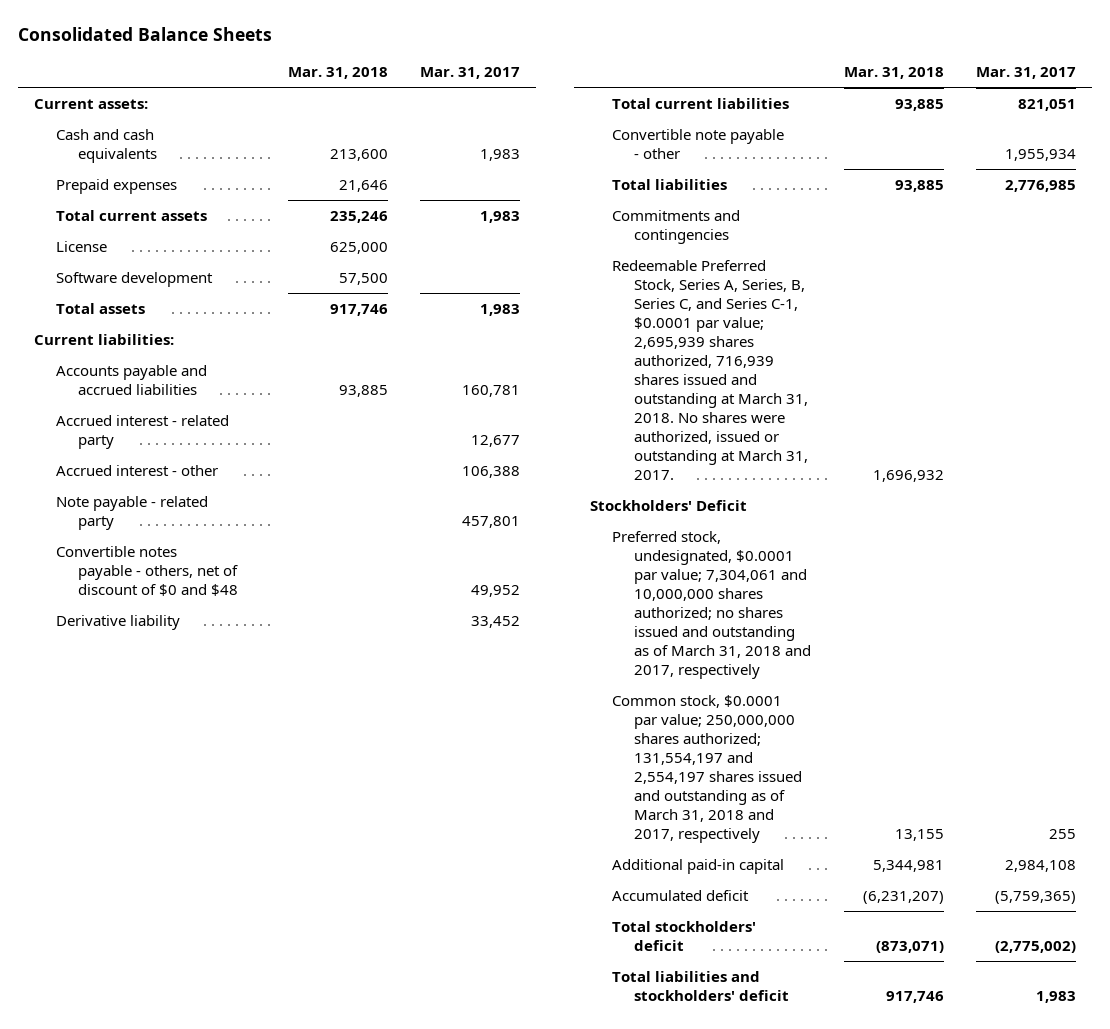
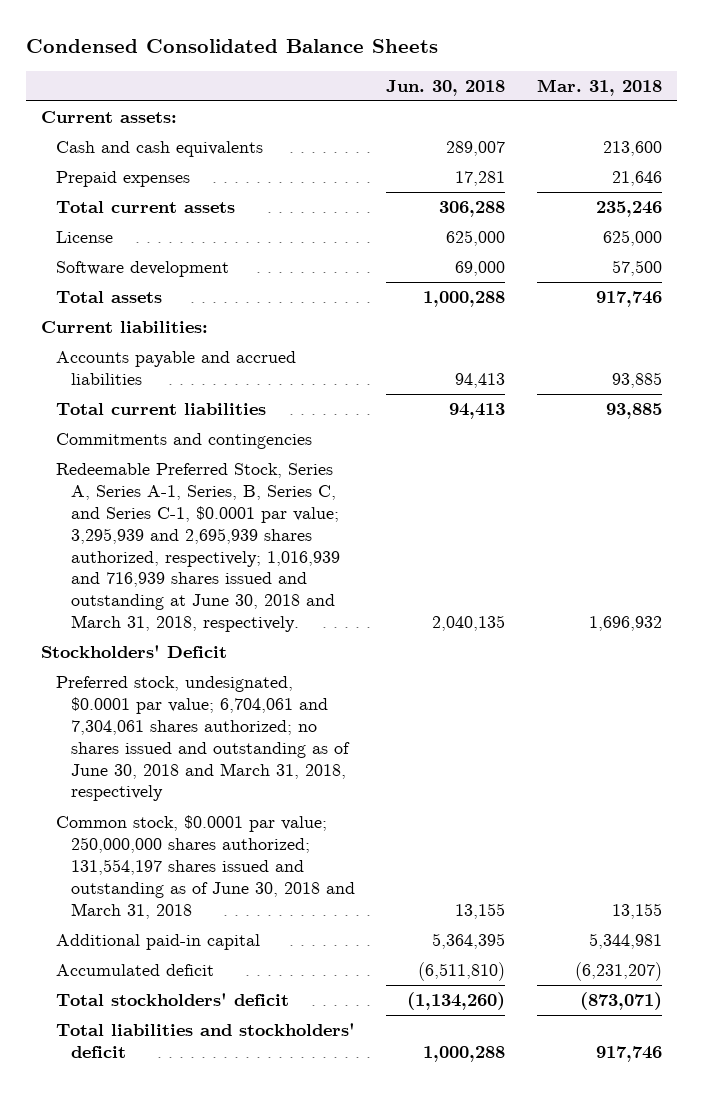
- Consolidated Balance Sheets
+ Condensed Consolidated Balance Sheets
- | Mar. 31, 2018 | Mar. 31, 2017
+ | Jun. 30, 2018 | Mar. 31, 2018
- Accrued interest - related party | | 12,677
- Accrued interest - other | | 106,388
- Note payable - related party | | 457,801
- Convertible notes payable - others, net of discount of $0 and $48 | | 49,952
- Derivative liability | | 33,452
- Convertible note payable - other | | 1,955,934
- Total liabilities | 93,885 | 2,776,985
- Redeemable Preferred Stock, Series A, Series, B, Series C, and Series C-1, $0.0001 par value; 2,695,939 shares authorized, 716,939 shares issued and outstanding at March 31, 2018. No shares were authorized, issued or outstanding at March 31, 2017. | 1,696,932 |
+ Redeemable Preferred Stock, Series A, Series A-1, Series, B, Series C, and Series C-1, $0.0001 par value; 3,295,939 and 2,695,939 shares authorized, respectively; 1,016,939 and 716,939 shares issued and outstanding at June 30, 2018 and March 31, 2018, respectively. | 2,040,135 | 1,696,932
- Preferred stock, undesignated, $0.0001 par value; 7,304,061 and 10,000,000 shares authorized; no shares issued and outstanding as of March 31, 2018 and 2017, respectively
- Common stock, $0.0001 par value; 250,000,000 shares authorized; 131,554,197 and 2,554,197 shares issued and outstanding as of March 31, 2018 and 2017, respectively | 13,155 | 255
+ Preferred stock, undesignated, $0.0001 par value; 6,704,061 and 7,304,061 shares authorized; no shares issued and outstanding as of June 30, 2018 and March 31, 2018, respectively
+ Common stock, $0.0001 par value; 250,000,000 shares authorized; 131,554,197 shares issued and outstanding as of June 30, 2018 and March 31, 2018 | 13,155 | 13,155

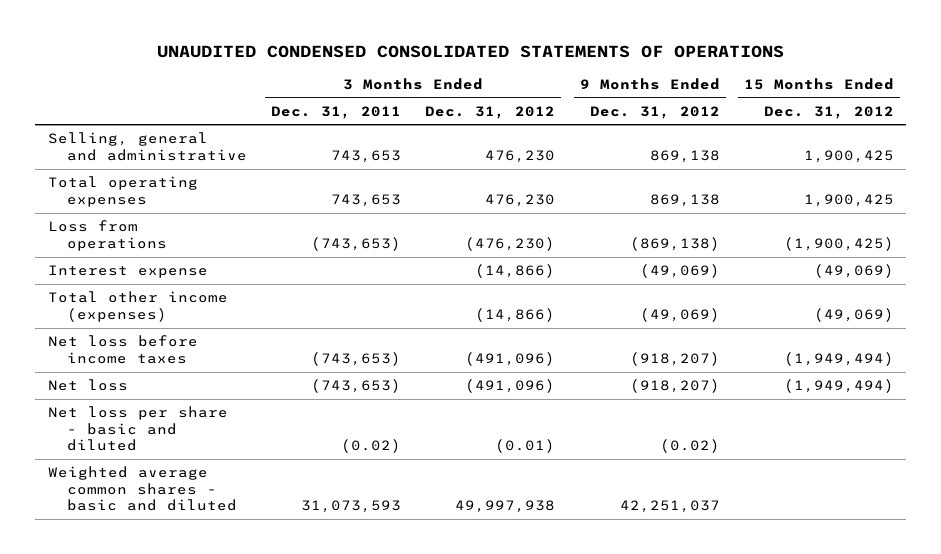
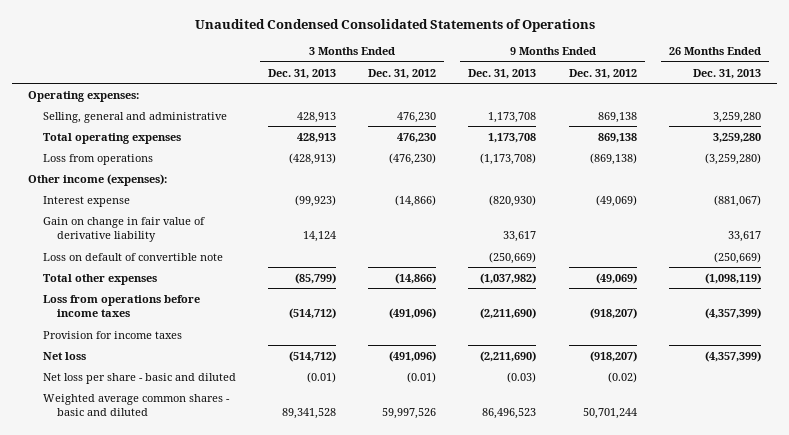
- UNAUDITED CONDENSED CONSOLIDATED STATEMENTS OF OPERATIONS
+ Unaudited Condensed Consolidated Statements of Operations
- | 3 Months Ended Dec. 31, 2011 | 3 Months Ended Dec. 31, 2012 | 9 Months Ended Dec. 31, 2012 | 15 Months Ended Dec. 31, 2012
+ | 3 Months Ended Dec. 31, 2013 | 3 Months Ended Dec. 31, 2012 | 9 Months Ended Dec. 31, 2013 | 9 Months Ended Dec. 31, 2012 | 26 Months Ended Dec. 31, 2013
+ Operating expenses:
+ Other income (expenses):
- Total other income (expenses) | | (14,866) | (49,069) | (49,069)
- Net loss before income taxes | (743,653) | (491,096) | (918,207) | (1,949,494)
+ Gain on change in fair value of derivative liability | 14,124 | | 33,617 | | 33,617
+ Loss on default of convertible note | | | (250,669) | | (250,669)
+ Total other expenses | (85,799) | (14,866) | (1,037,982) | (49,069) | (1,098,119)
+ Loss from operations before income taxes | (514,712) | (491,096) | (2,211,690) | (918,207) | (4,357,399)
+ Provision for income taxes
- Weighted average common shares - basic and diluted | 31,073,593 | 49,997,938 | 42,251,037 |
+ Weighted average common shares - basic and diluted | 89,341,528 | 59,997,526 | 86,496,523 | 50,701,244 |

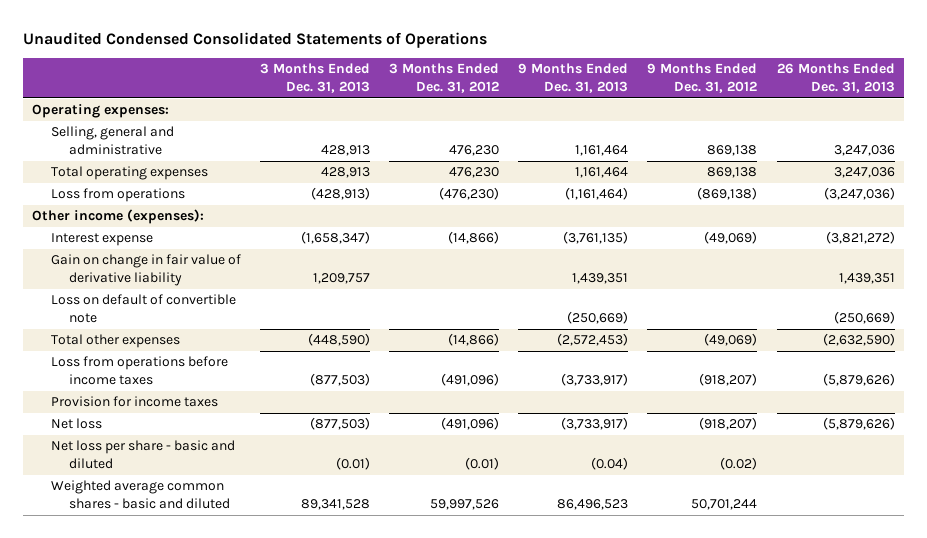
- Selling, general and administrative | 428,913 | 476,230 | 1,173,708 | 869,138 | 3,259,280
- Total operating expenses | 428,913 | 476,230 | 1,173,708 | 869,138 | 3,259,280
- Loss from operations | (428,913) | (476,230) | (1,173,708) | (869,138) | (3,259,280)
+ Selling, general and administrative | 428,913 | 476,230 | 1,161,464 | 869,138 | 3,247,036
+ Total operating expenses | 428,913 | 476,230 | 1,161,464 | 869,138 | 3,247,036
+ Loss from operations | (428,913) | (476,230) | (1,161,464) | (869,138) | (3,247,036)
- Interest expense | (99,923) | (14,866) | (820,930) | (49,069) | (881,067)
- Gain on change in fair value of derivative liability | 14,124 | | 33,617 | | 33,617
+ Interest expense | (1,658,347) | (14,866) | (3,761,135) | (49,069) | (3,821,272)
+ Gain on change in fair value of derivative liability | 1,209,757 | | 1,439,351 | | 1,439,351
- Total other expenses | (85,799) | (14,866) | (1,037,982) | (49,069) | (1,098,119)
- Loss from operations before income taxes | (514,712) | (491,096) | (2,211,690) | (918,207) | (4,357,399)
+ Total other expenses | (448,590) | (14,866) | (2,572,453) | (49,069) | (2,632,590)
+ Loss from operations before income taxes | (877,503) | (491,096) | (3,733,917) | (918,207) | (5,879,626)
- Net loss | (514,712) | (491,096) | (2,211,690) | (918,207) | (4,357,399)
- Net loss per share - basic and diluted | (0.01) | (0.01) | (0.03) | (0.02) |
+ Net loss | (877,503) | (491,096) | (3,733,917) | (918,207) | (5,879,626)
+ Net loss per share - basic and diluted | (0.01) | (0.01) | (0.04) | (0.02) |

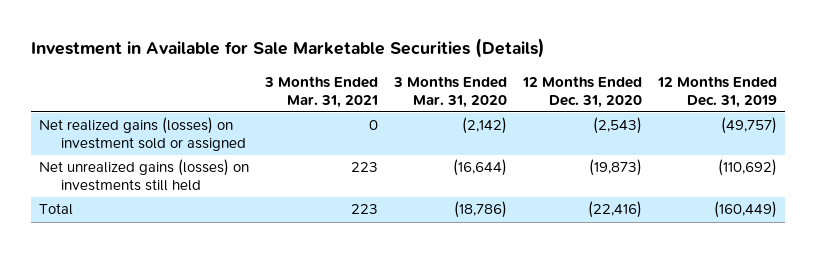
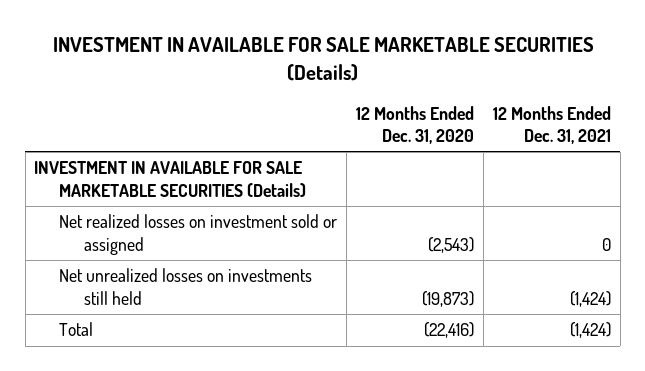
- Investment in Available for Sale Marketable Securities (Details)
+ INVESTMENT IN AVAILABLE FOR SALE MARKETABLE SECURITIES (Details)
- | 3 Months Ended Mar. 31, 2021 | 3 Months Ended Mar. 31, 2020 | 12 Months Ended Dec. 31, 2020 | 12 Months Ended Dec. 31, 2019
+ | 12 Months Ended Dec. 31, 2020 | 12 Months Ended Dec. 31, 2021
- Net realized gains (losses) on investment sold or assigned | 0 | (2,142) | (2,543) | (49,757)
- Net unrealized gains (losses) on investments still held | 223 | (16,644) | (19,873) | (110,692)
+ INVESTMENT IN AVAILABLE FOR SALE MARKETABLE SECURITIES (Details)
+ Net realized losses on investment sold or assigned | (2,543) | 0
+ Net unrealized losses on investments still held | (19,873) | (1,424)

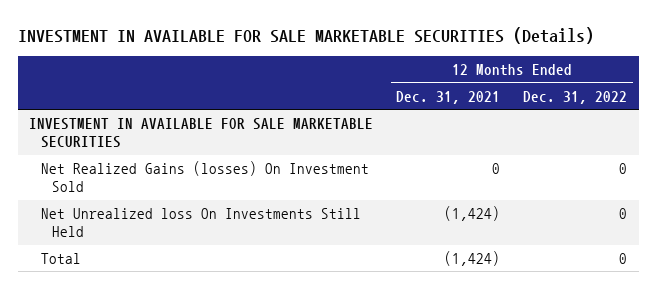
- | 12 Months Ended Dec. 31, 2020 | 12 Months Ended Dec. 31, 2021
+ | 12 Months Ended Dec. 31, 2021 | 12 Months Ended Dec. 31, 2022
- INVESTMENT IN AVAILABLE FOR SALE MARKETABLE SECURITIES (Details)
- Net realized losses on investment sold or assigned | (2,543) | 0
- Net unrealized losses on investments still held | (19,873) | (1,424)
+ INVESTMENT IN AVAILABLE FOR SALE MARKETABLE SECURITIES
+ Net Realized Gains (losses) On Investment Sold | 0 | 0
+ Net Unrealized loss On Investments Still Held | (1,424) | 0

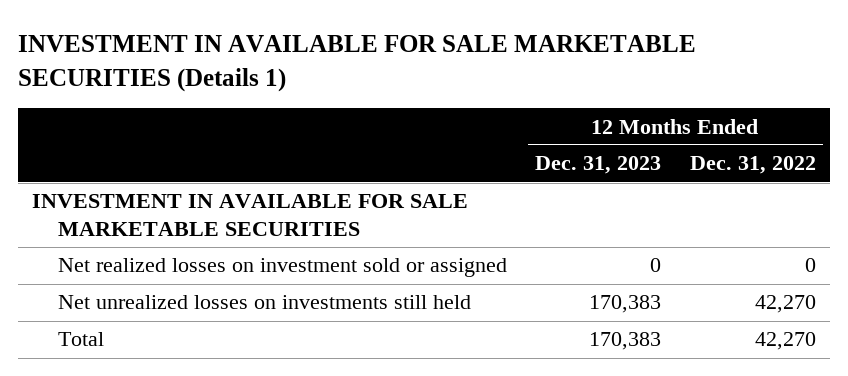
- INVESTMENT IN AVAILABLE FOR SALE MARKETABLE SECURITIES (Details)
+ INVESTMENT IN AVAILABLE FOR SALE MARKETABLE SECURITIES (Details 1)
- | 12 Months Ended Dec. 31, 2021 | 12 Months Ended Dec. 31, 2022
+ | 12 Months Ended Dec. 31, 2023 | 12 Months Ended Dec. 31, 2022
- Net Realized Gains (losses) On Investment Sold | 0 | 0
- Net Unrealized loss On Investments Still Held | (1,424) | 0
- Total | (1,424) | 0
+ Net realized losses on investment sold or assigned | 0 | 0
+ Net unrealized losses on investments still held | 170,383 | 42,270
+ Total | 170,383 | 42,270

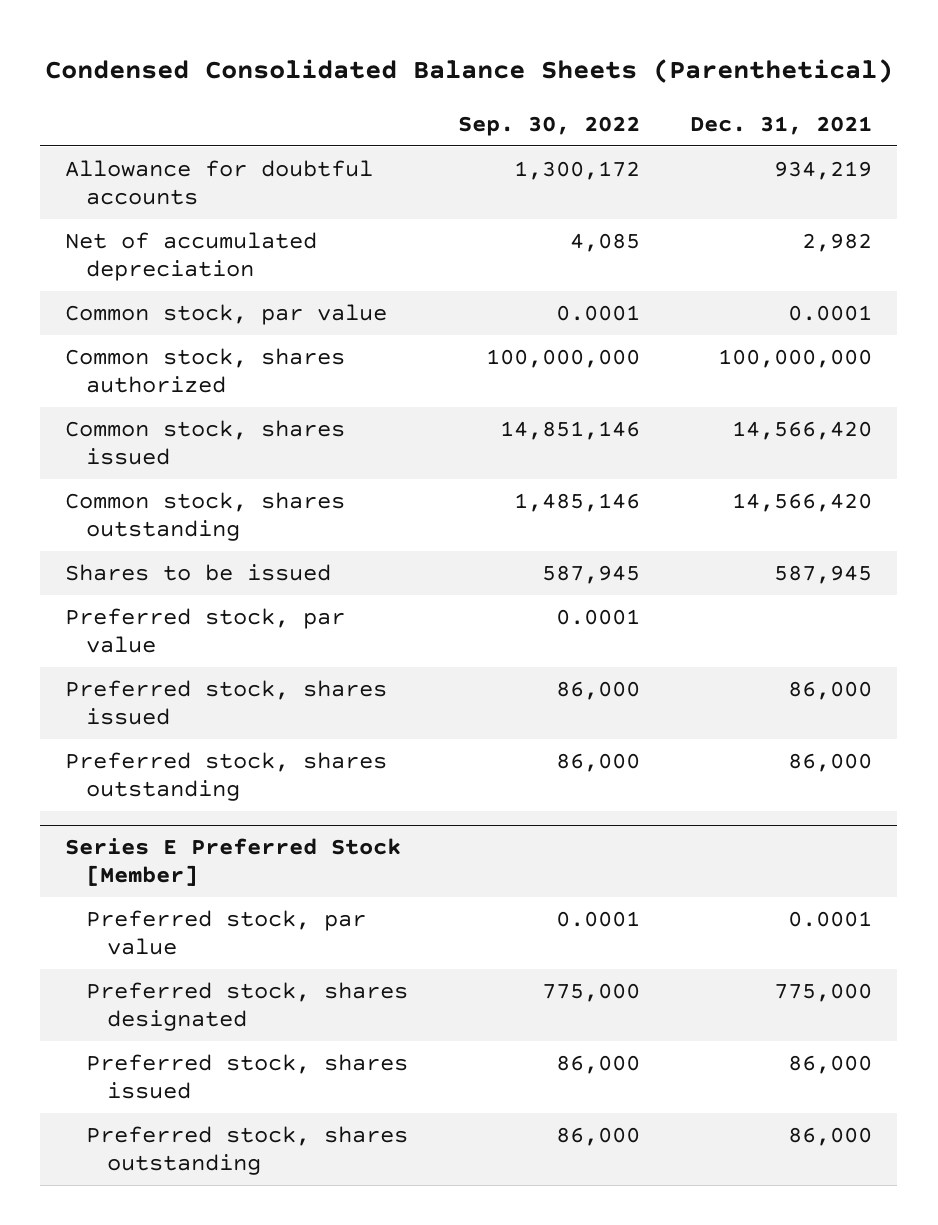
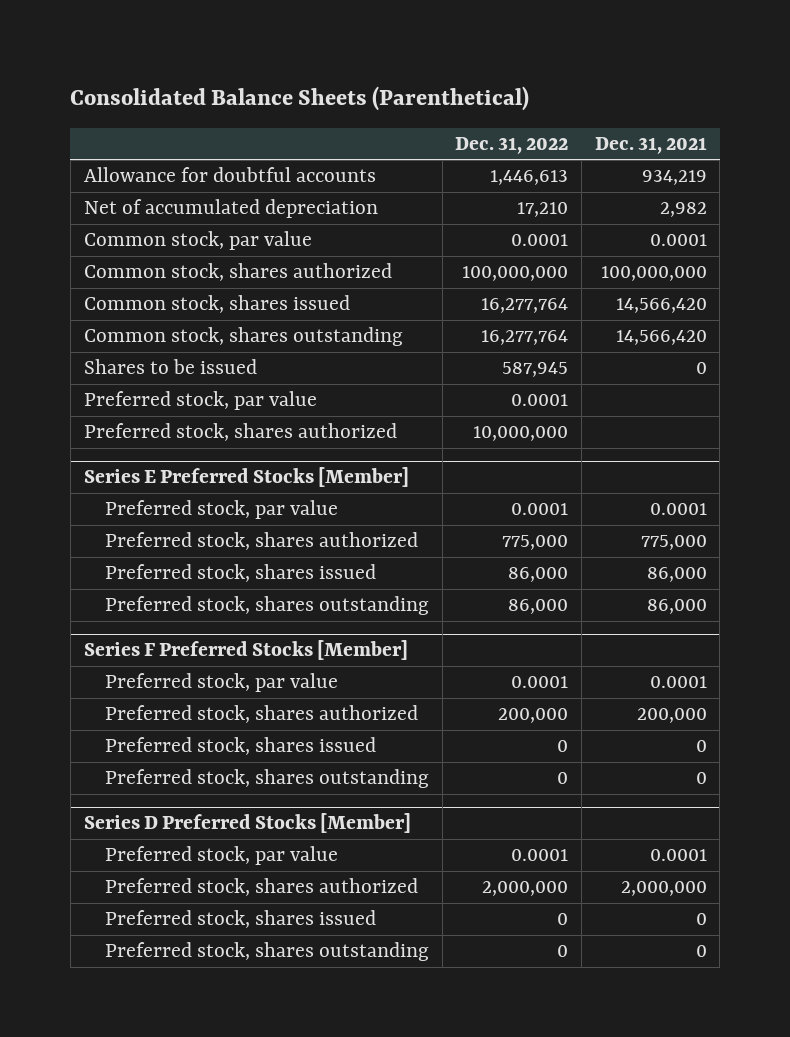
- Condensed Consolidated Balance Sheets (Parenthetical)
+ Consolidated Balance Sheets (Parenthetical)
- | Sep. 30, 2022 | Dec. 31, 2021
+ | Dec. 31, 2022 | Dec. 31, 2021
- Shares to be issued | 587,945 | 587,945
+ Shares to be issued | 587,945 | 0
- Preferred stock, shares issued | 86,000 | 86,000
- Preferred stock, shares outstanding | 86,000 | 86,000
- Series E Preferred Stock [Member]
+ Preferred stock, shares authorized | 10,000,000 |
+ Series E Preferred Stocks [Member]
- Preferred stock, shares designated | 775,000 | 775,000
+ Preferred stock, shares authorized | 775,000 | 775,000
+ Series F Preferred Stocks [Member]
+ Preferred stock, par value | 0.0001 | 0.0001
+ Preferred stock, shares authorized | 200,000 | 200,000
+ Preferred stock, shares issued | 0 | 0
+ Preferred stock, shares outstanding | 0 | 0
+ Series D Preferred Stocks [Member]
+ Preferred stock, par value | 0.0001 | 0.0001
+ Preferred stock, shares authorized | 2,000,000 | 2,000,000
+ Preferred stock, shares issued | 0 | 0
+ Preferred stock, shares outstanding | 0 | 0

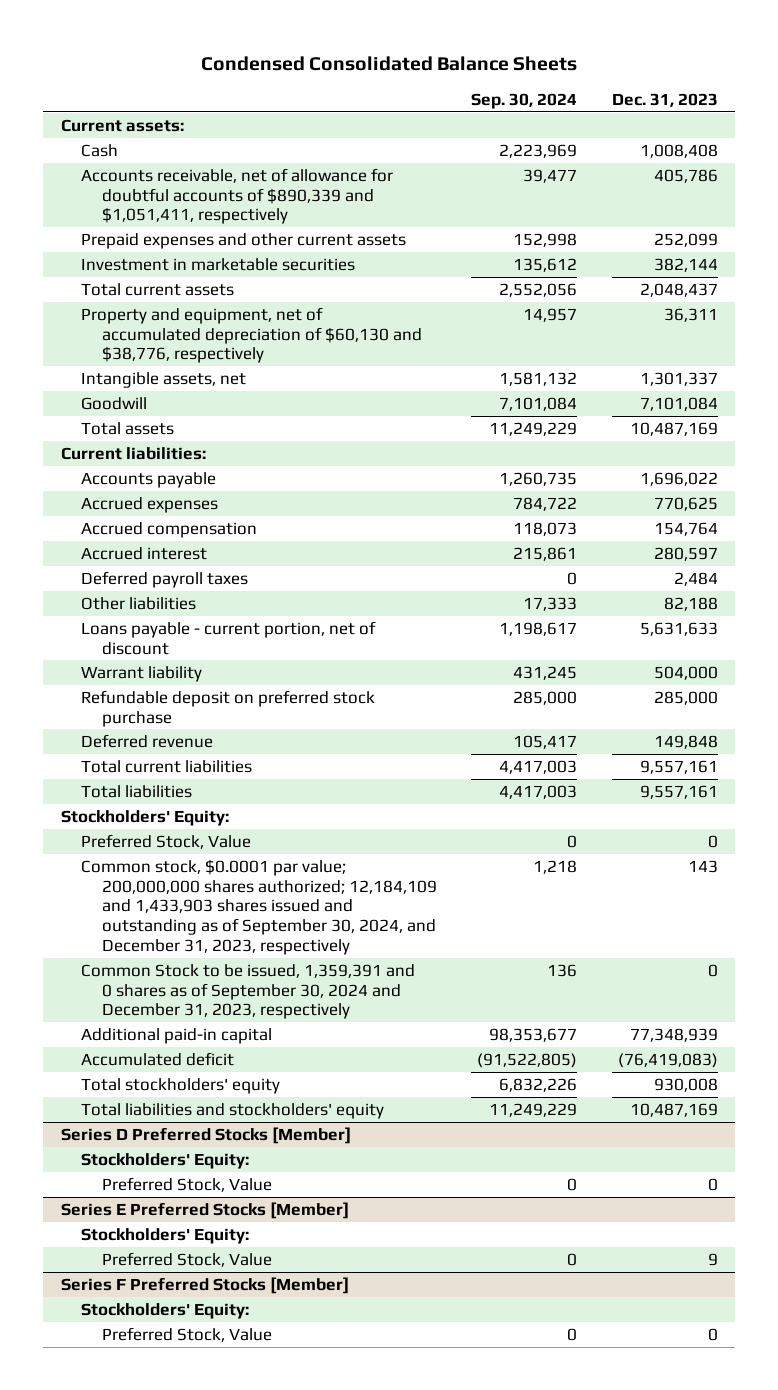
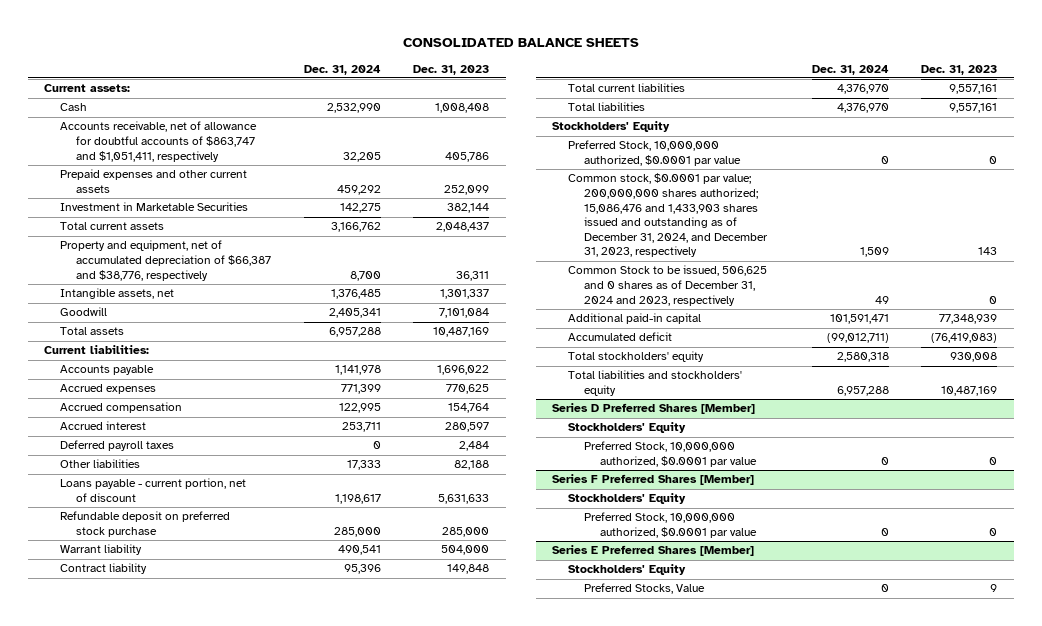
- Condensed Consolidated Balance Sheets
+ CONSOLIDATED BALANCE SHEETS
- | Sep. 30, 2024 | Dec. 31, 2023
+ | Dec. 31, 2024 | Dec. 31, 2023
- Accounts receivable, net of allowance for doubtful accounts of $890,339 and $1,051,411, respectively | 39,477 | 405,786
+ Accounts receivable, net of allowance for doubtful accounts of $863,747 and $1,051,411, respectively | 32,205 | 405,786
- Investment in marketable securities | 135,612 | 382,144
+ Investment in Marketable Securities | 142,275 | 382,144
- Property and equipment, net of accumulated depreciation of $60,130 and $38,776, respectively | 14,957 | 36,311
+ Property and equipment, net of accumulated depreciation of $66,387 and $38,776, respectively | 8,700 | 36,311
- Deferred revenue | 105,417 | 149,848
moved down: Warrant liability | 490,541 | 504,000
+ Contract liability | 95,396 | 149,848
- Stockholders' Equity:
- Preferred Stock, Value | 0 | 0
- Common stock, $0.0001 par value; 200,000,000 shares authorized; 12,184,109 and 1,433,903 shares issued and outstanding as of September 30, 2024, and December 31, 2023, respectively | 1,218 | 143
- Common Stock to be issued, 1,359,391 and 0 shares as of September 30, 2024 and December 31, 2023, respectively | 136 | 0
+ Stockholders' Equity
+ Preferred Stock, 10,000,000 authorized, $0.0001 par value | 0 | 0
+ Common stock, $0.0001 par value; 200,000,000 shares authorized; 15,086,476 and 1,433,903 shares issued and outstanding as of December 31, 2024, and December 31, 2023, respectively | 1,509 | 143
+ Common Stock to be issued, 506,625 and 0 shares as of December 31, 2024 and 2023, respectively | 49 | 0
- Series D Preferred Stocks [Member]
- Stockholders' Equity:
- Preferred Stock, Value | 0 | 0
- Series E Preferred Stocks [Member]
- Stockholders' Equity:
- Preferred Stock, Value | 0 | 9
- Series F Preferred Stocks [Member]
- Stockholders' Equity:
- Preferred Stock, Value | 0 | 0
+ Series D Preferred Shares [Member]
+ Stockholders' Equity
+ Preferred Stock, 10,000,000 authorized, $0.0001 par value | 0 | 0
+ Series F Preferred Shares [Member]
+ Stockholders' Equity
+ Preferred Stock, 10,000,000 authorized, $0.0001 par value | 0 | 0
+ Series E Preferred Shares [Member]
+ Stockholders' Equity
+ Preferred Stocks, Value | 0 | 9

